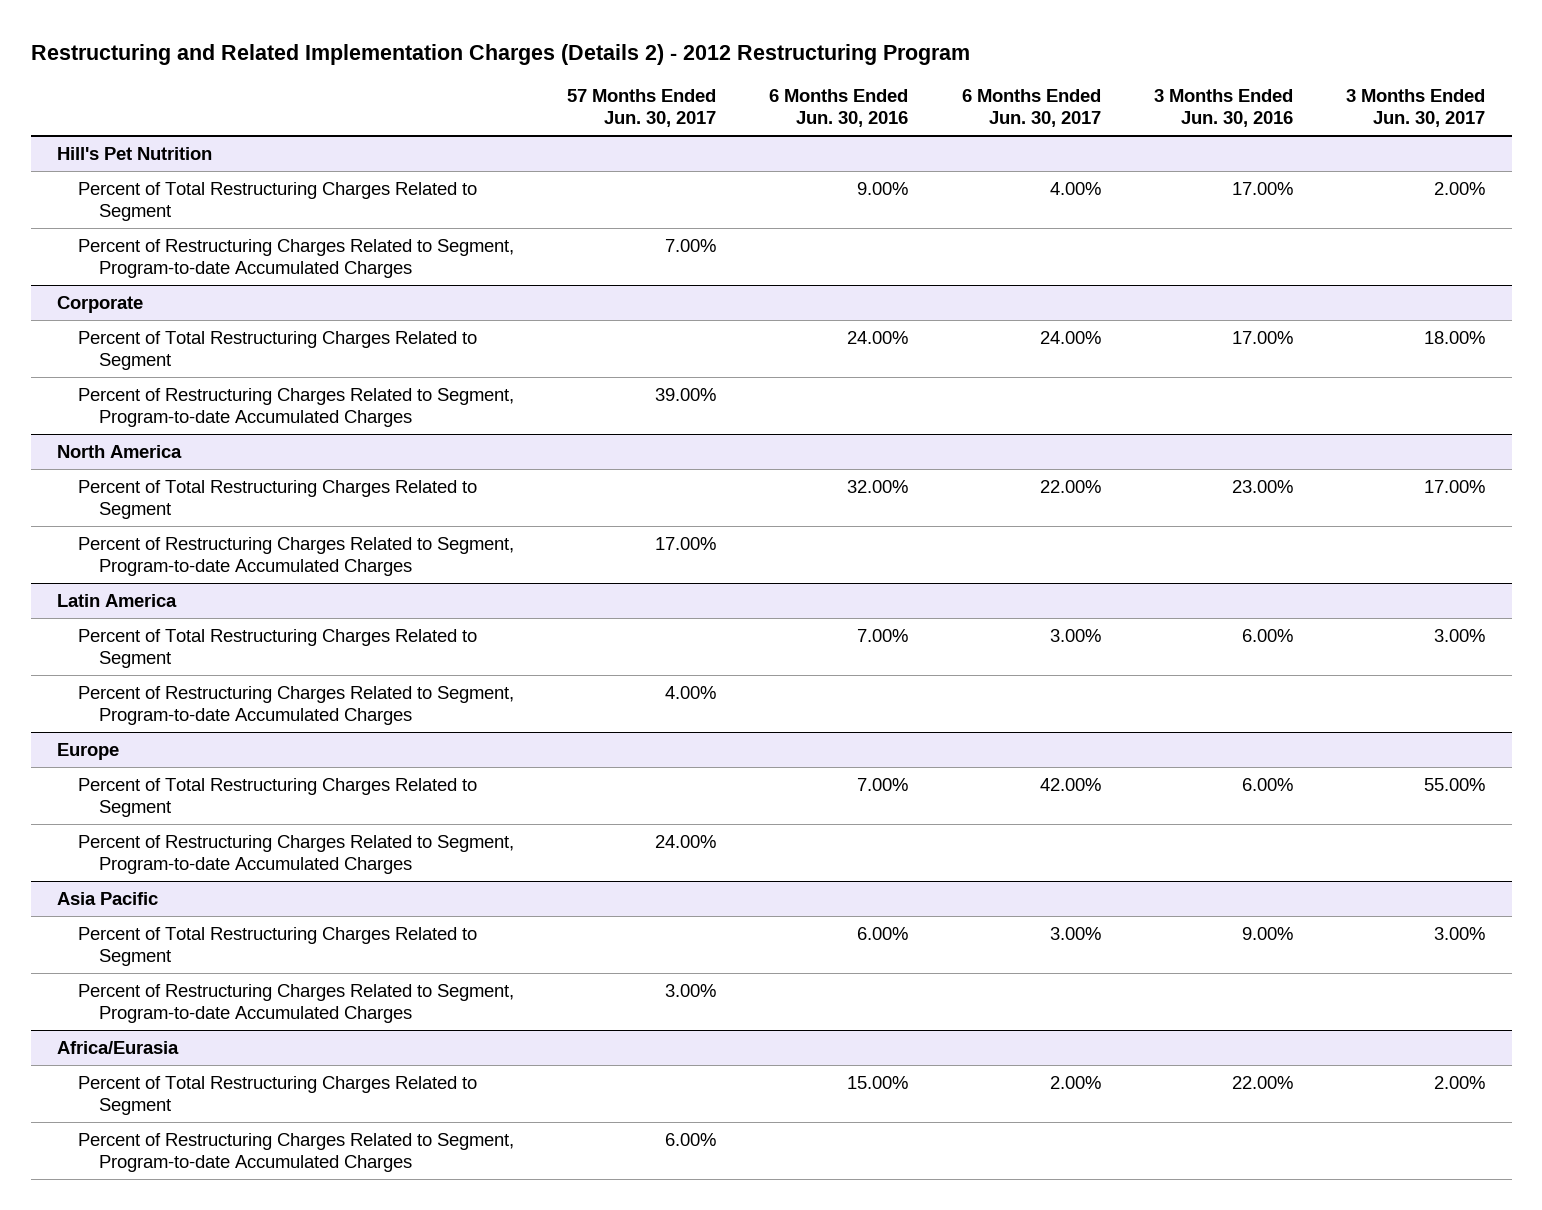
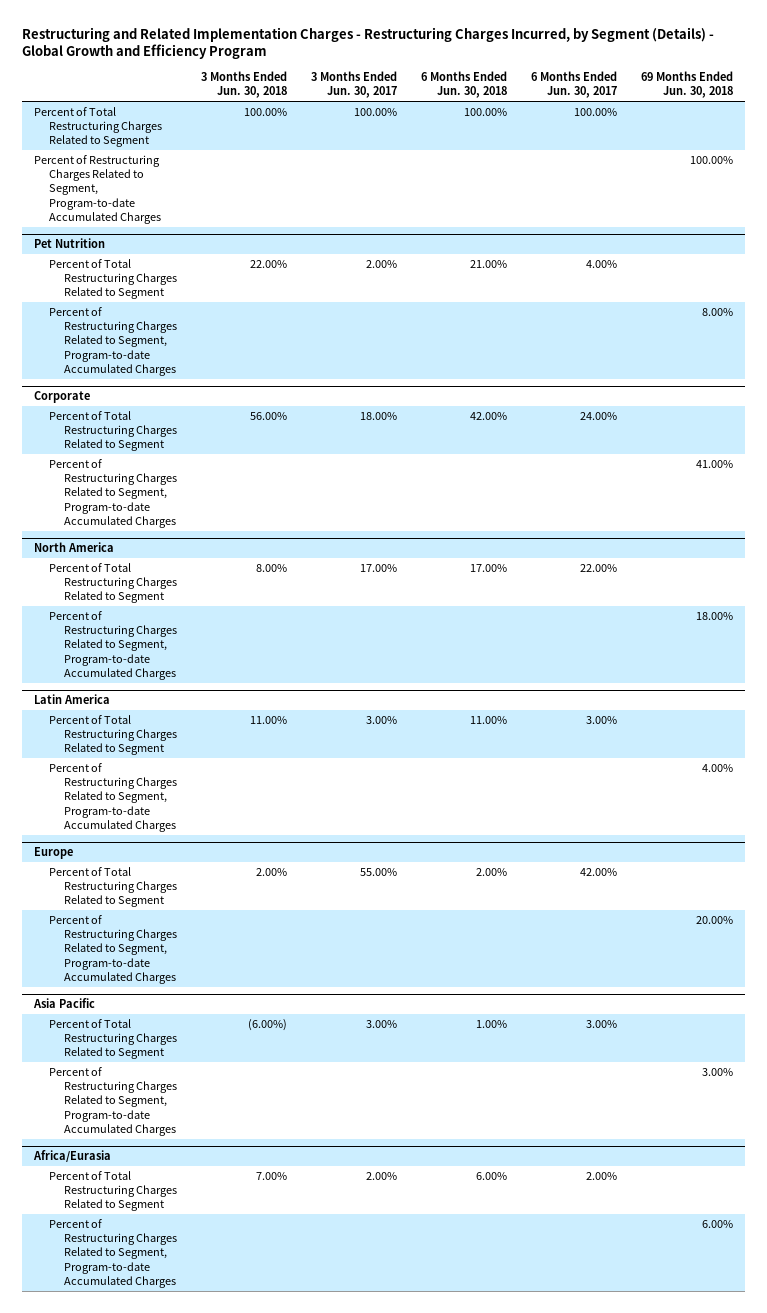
- Restructuring and Related Implementation Charges (Details 2) - 2012 Restructuring Program
+ Restructuring and Related Implementation Charges - Restructuring Charges Incurred, by Segment (Details) - Global Growth and Efficiency Program
- | 57 Months Ended Jun. 30, 2017 | 6 Months Ended Jun. 30, 2016 | 6 Months Ended Jun. 30, 2017 | 3 Months Ended Jun. 30, 2016 | 3 Months Ended Jun. 30, 2017
+ | 3 Months Ended Jun. 30, 2018 | 3 Months Ended Jun. 30, 2017 | 6 Months Ended Jun. 30, 2018 | 6 Months Ended Jun. 30, 2017 | 69 Months Ended Jun. 30, 2018
- Hill's Pet Nutrition
+ Percent of Total Restructuring Charges Related to Segment | 100.00% | 100.00% | 100.00% | 100.00% |
+ Percent of Restructuring Charges Related to Segment, Program-to-date Accumulated Charges | | | | | 100.00%
+ Pet Nutrition

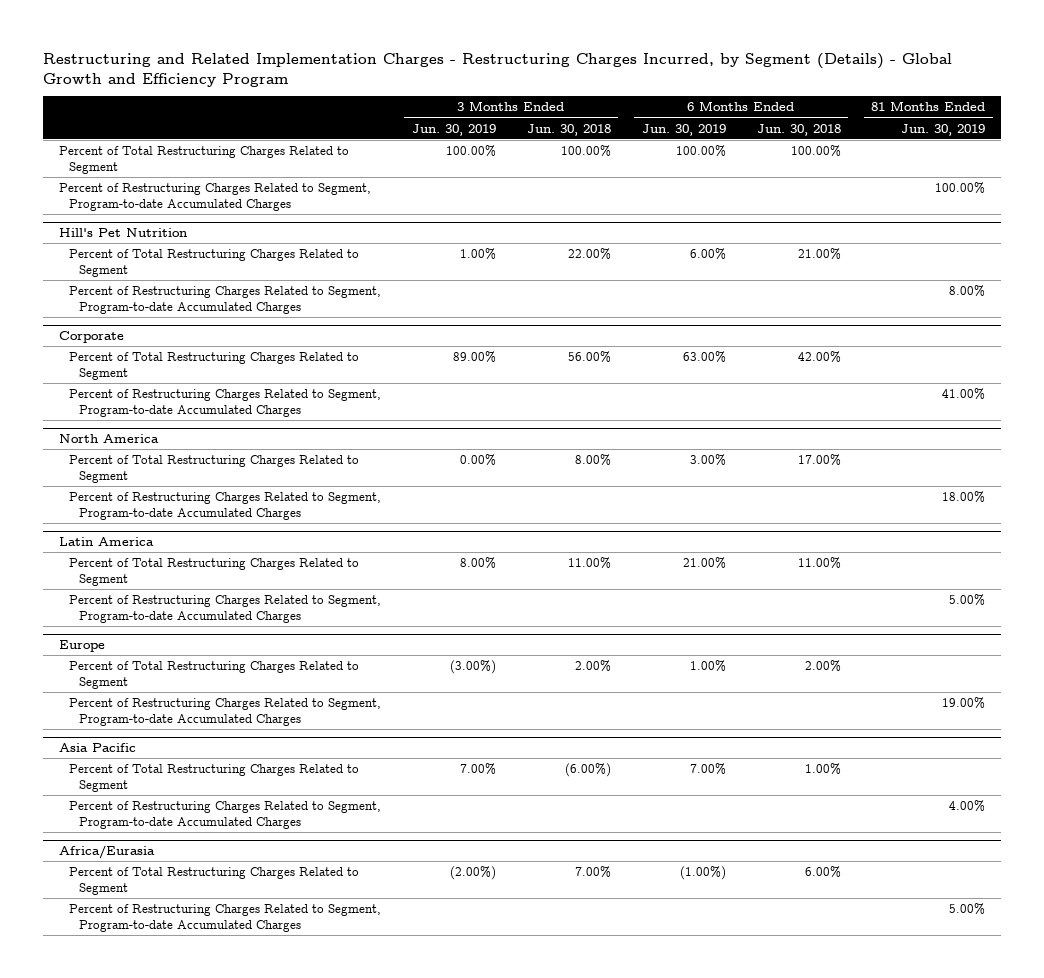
- | 3 Months Ended Jun. 30, 2018 | 3 Months Ended Jun. 30, 2017 | 6 Months Ended Jun. 30, 2018 | 6 Months Ended Jun. 30, 2017 | 69 Months Ended Jun. 30, 2018
+ | 3 Months Ended Jun. 30, 2019 | 3 Months Ended Jun. 30, 2018 | 6 Months Ended Jun. 30, 2019 | 6 Months Ended Jun. 30, 2018 | 81 Months Ended Jun. 30, 2019
- Pet Nutrition
+ Hill's Pet Nutrition

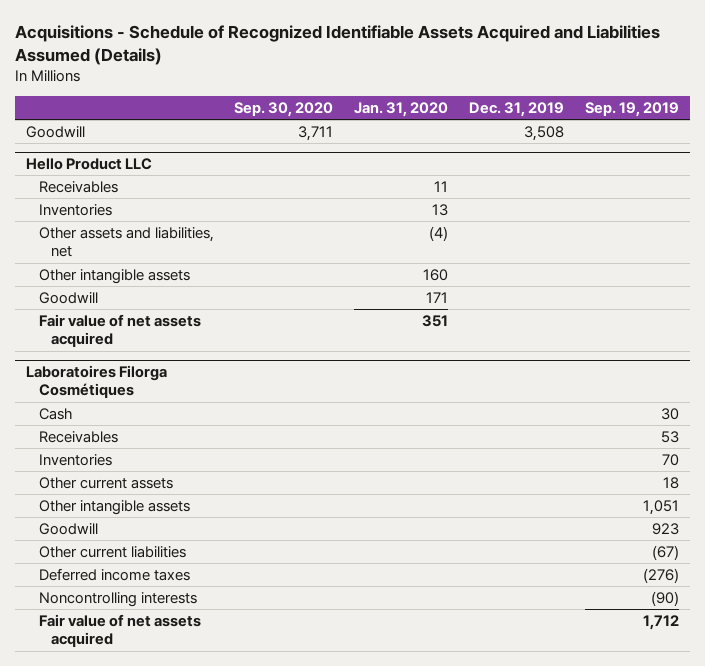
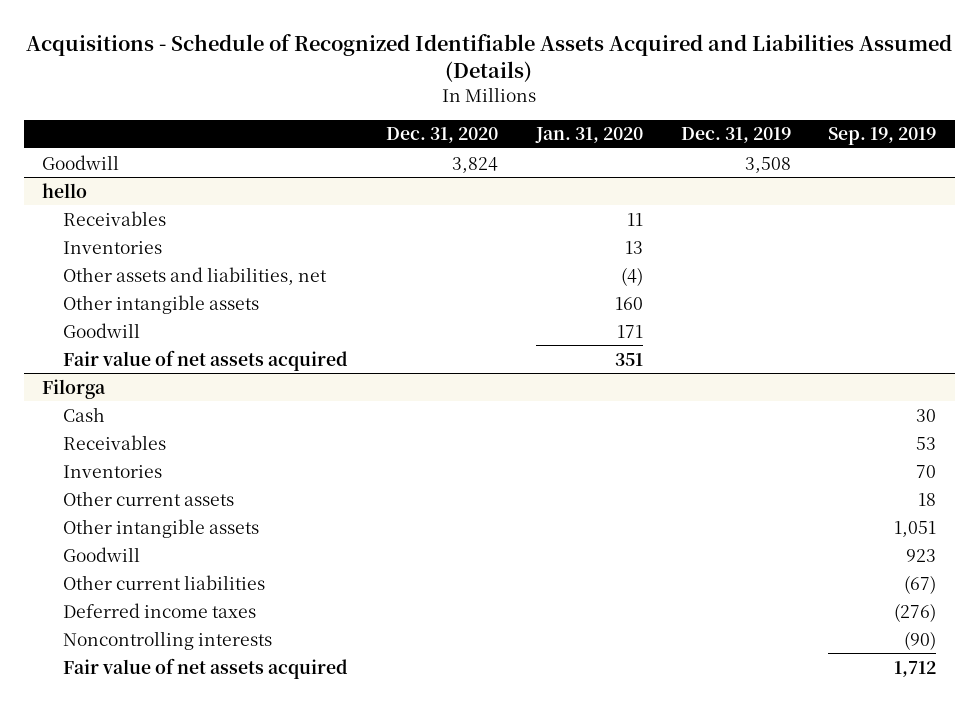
- | Sep. 30, 2020 | Jan. 31, 2020 | Dec. 31, 2019 | Sep. 19, 2019
+ | Dec. 31, 2020 | Jan. 31, 2020 | Dec. 31, 2019 | Sep. 19, 2019
- Hello Product LLC
+ hello
- Laboratoires Filorga Cosmétiques
+ Filorga

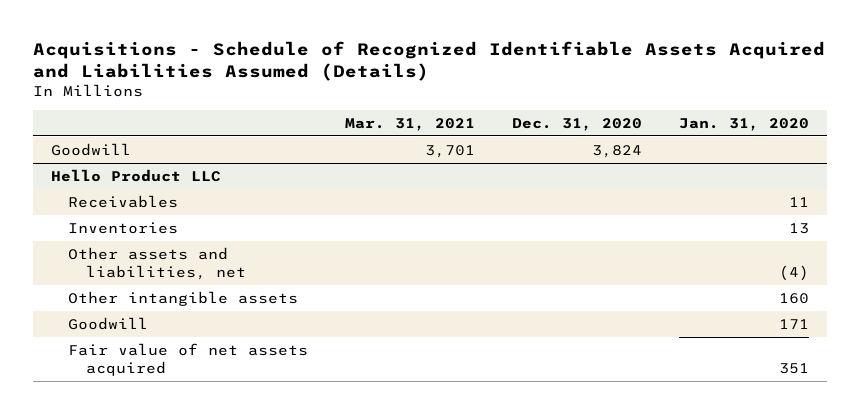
- | Dec. 31, 2020 | Jan. 31, 2020 | Dec. 31, 2019 | Sep. 19, 2019
+ | Mar. 31, 2021 | Dec. 31, 2020 | Jan. 31, 2020
- hello
+ Hello Product LLC
- Filorga
- Cash | | | | 30
- Receivables | | | | 53
- Inventories | | | | 70
- Other current assets | | | | 18
- Other intangible assets | | | | 1,051
- Goodwill | | | | 923
- Other current liabilities | | | | (67)
- Deferred income taxes | | | | (276)
- Noncontrolling interests | | | | (90)
- Fair value of net assets acquired | | | | 1,712

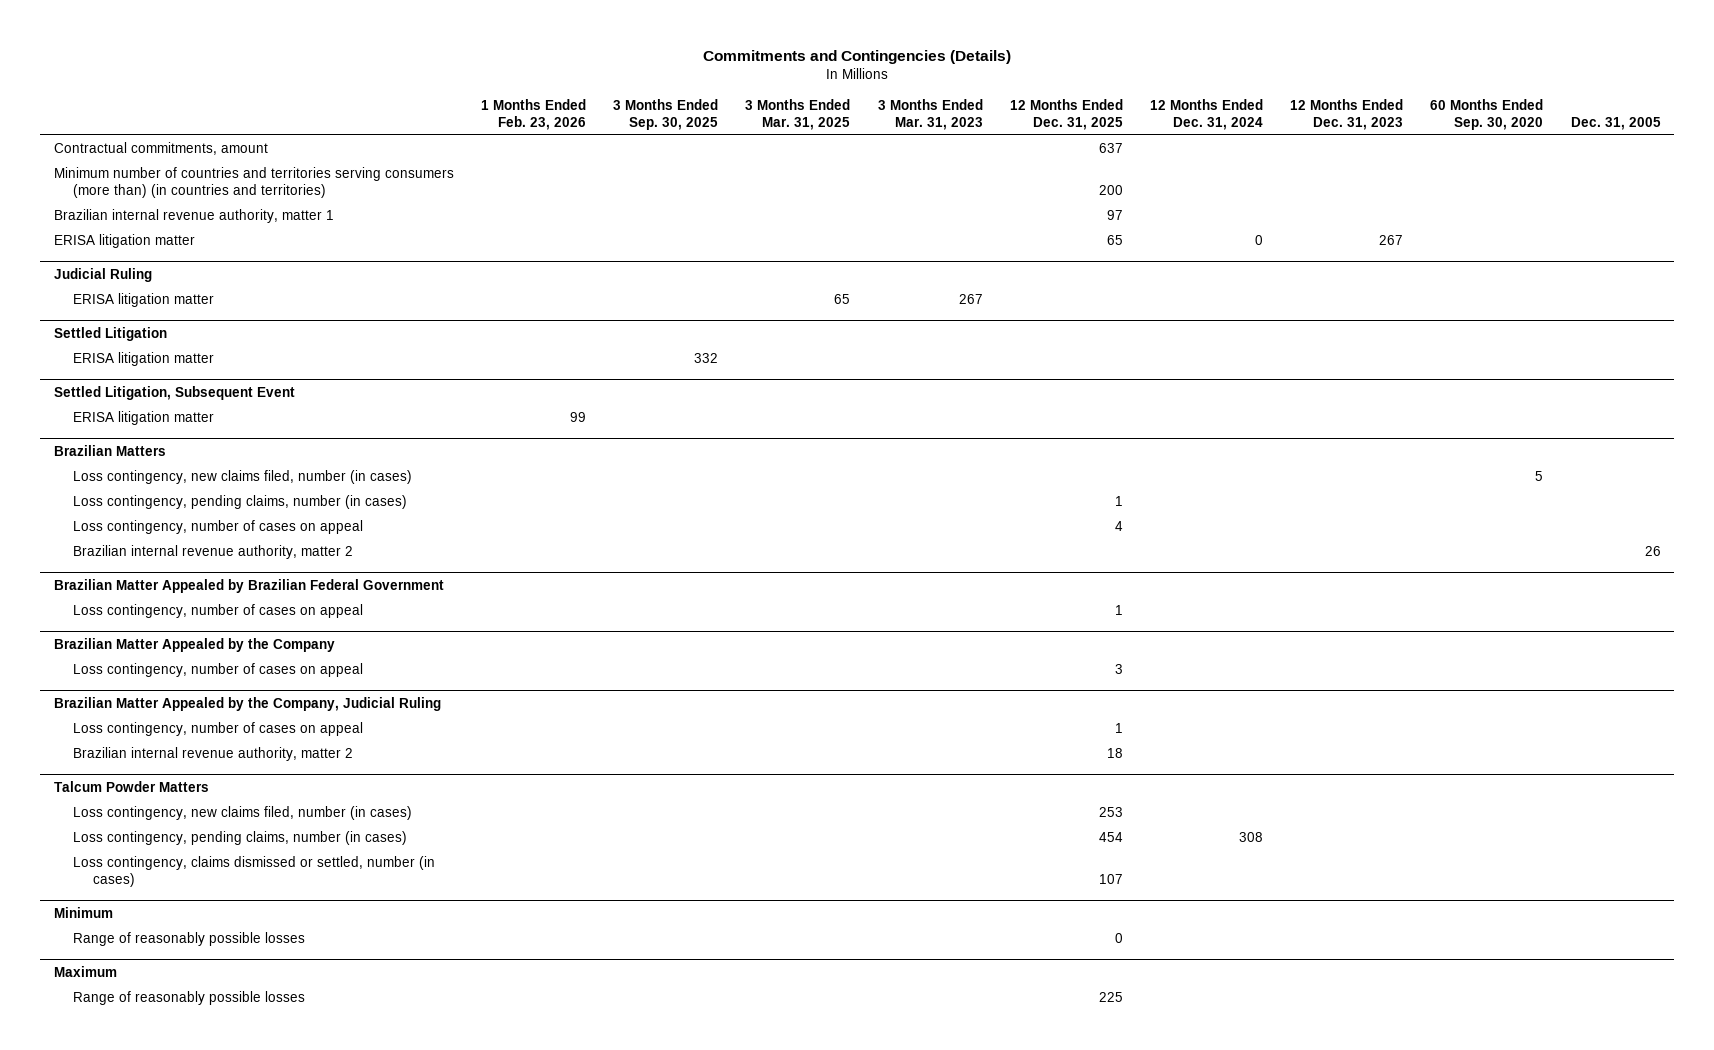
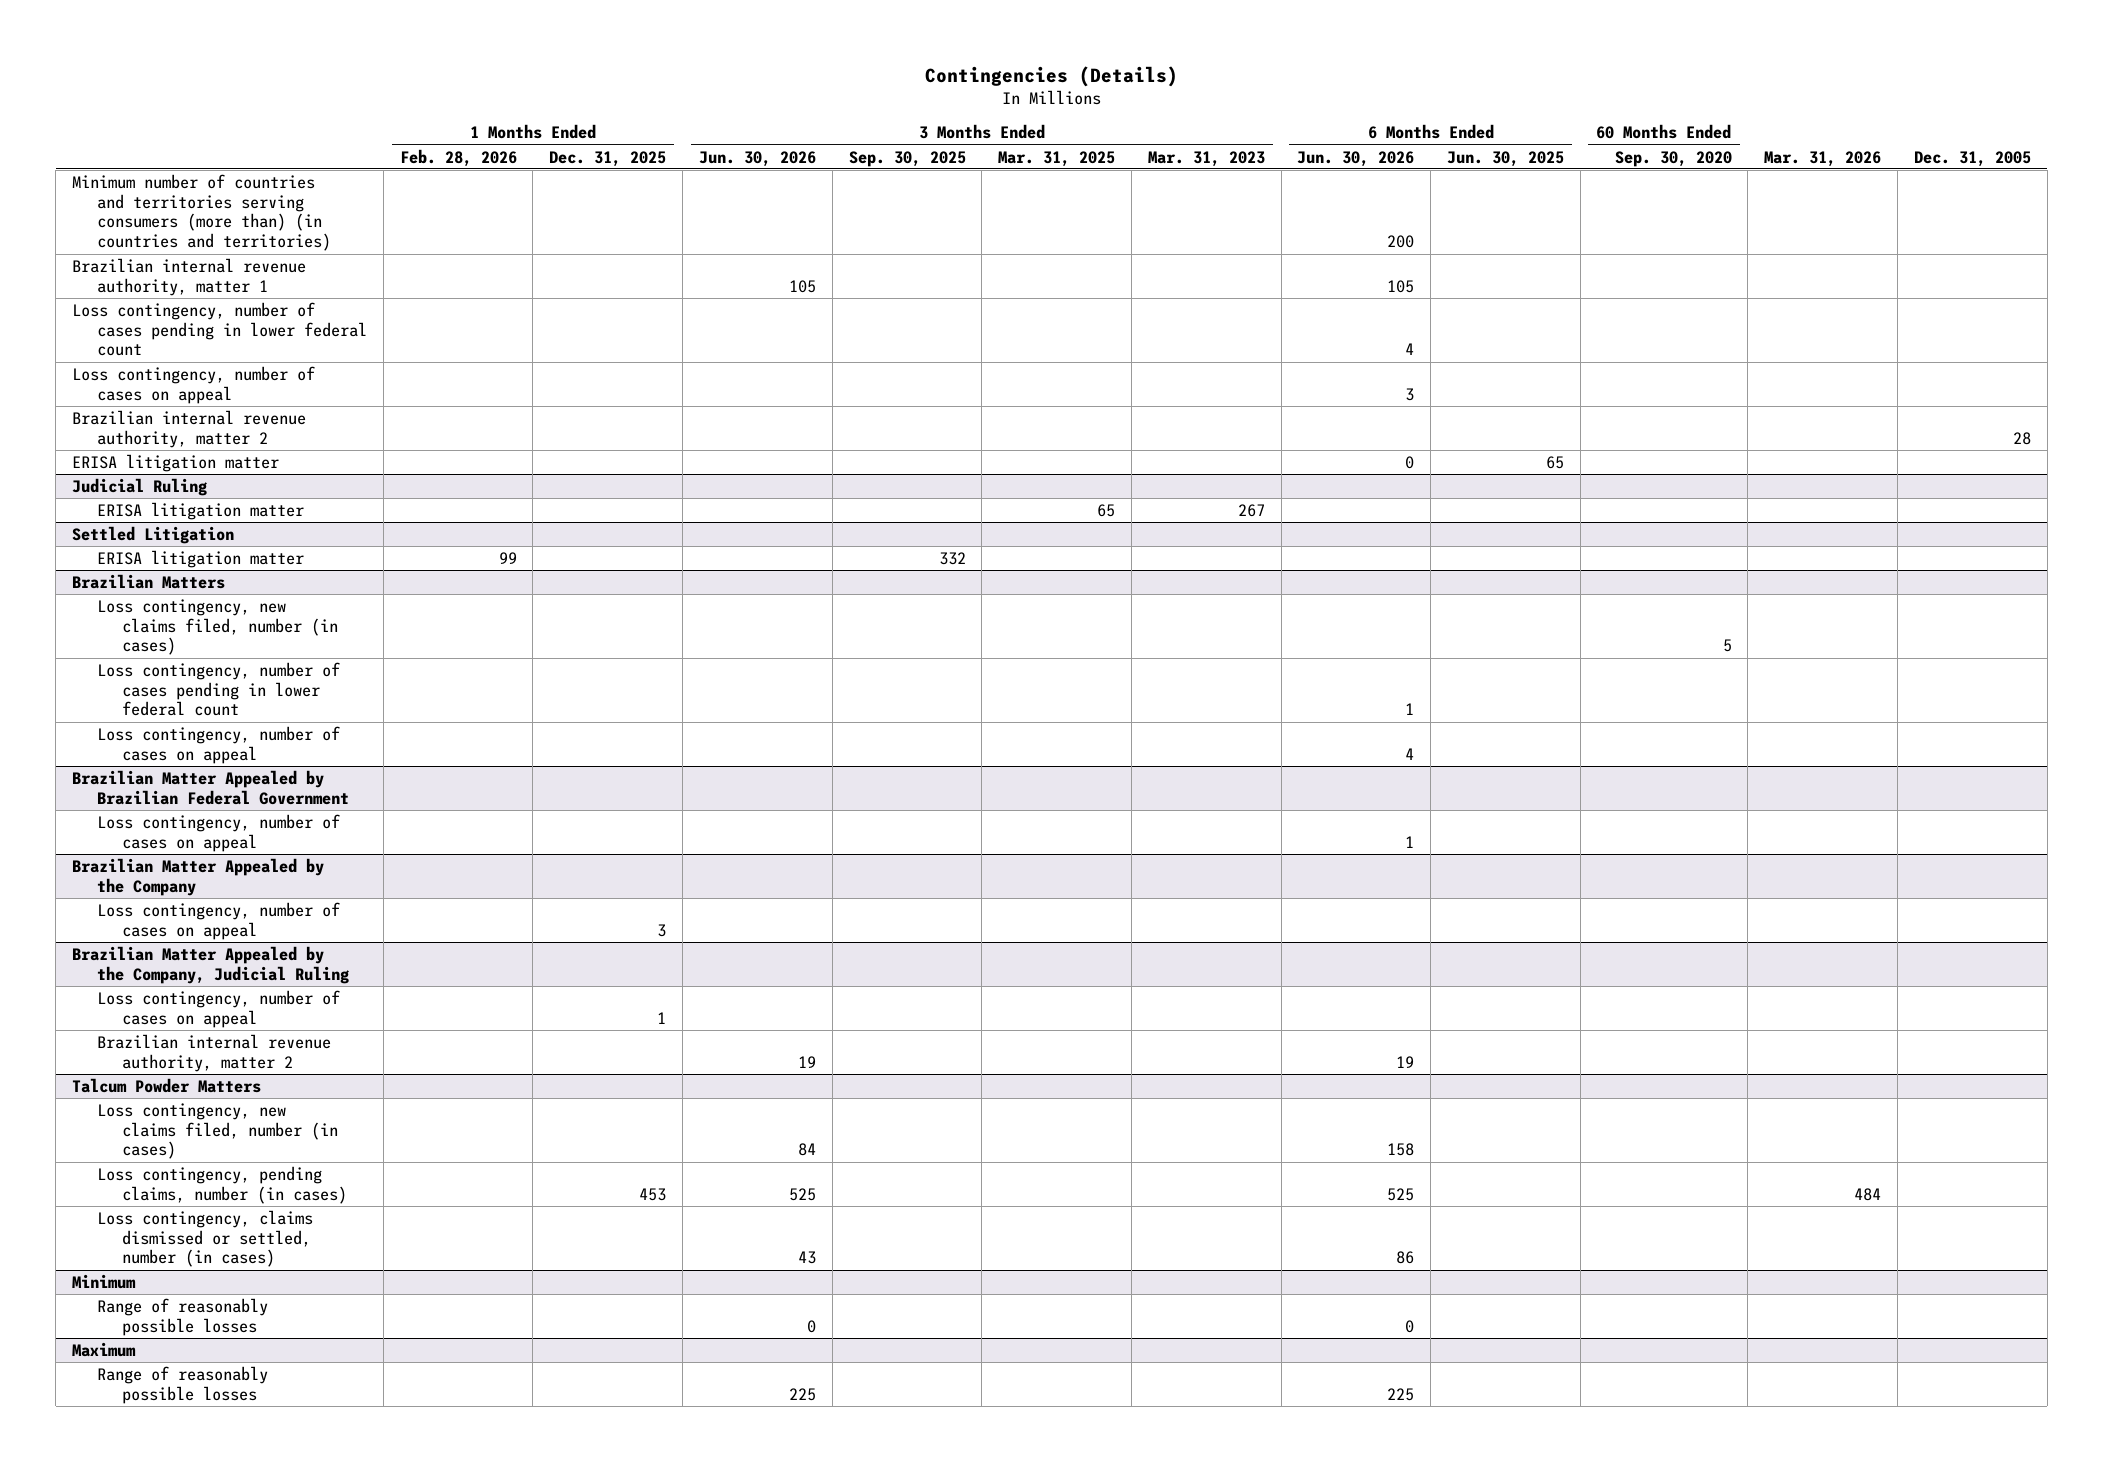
- Commitments and Contingencies (Details)
+ Contingencies (Details)
- | 1 Months Ended Feb. 23, 2026 | 3 Months Ended Sep. 30, 2025 | 3 Months Ended Mar. 31, 2025 | 3 Months Ended Mar. 31, 2023 | 12 Months Ended Dec. 31, 2025 | 12 Months Ended Dec. 31, 2024 | 12 Months Ended Dec. 31, 2023 | 60 Months Ended Sep. 30, 2020 | Dec. 31, 2005
+ | 1 Months Ended Feb. 28, 2026 | 1 Months Ended Dec. 31, 2025 | 3 Months Ended Jun. 30, 2026 | 3 Months Ended Sep. 30, 2025 | 3 Months Ended Mar. 31, 2025 | 3 Months Ended Mar. 31, 2023 | 6 Months Ended Jun. 30, 2026 | 6 Months Ended Jun. 30, 2025 | 60 Months Ended Sep. 30, 2020 | Mar. 31, 2026 | Dec. 31, 2005
- Contractual commitments, amount | | | | | 637 | | | |
+ Loss contingency, number of cases pending in lower federal count | | | | | | | 4 | | | |
+ Loss contingency, number of cases on appeal | | | | | | | 3 | | | |
+ Brazilian internal revenue authority, matter 2 | | | | | | | | | | | 28
- Settled Litigation, Subsequent Event
- ERISA litigation matter | 99 | | | | | | | |
@ Brazilian Matters
- Loss contingency, pending claims, number (in cases) | | | | | 1 | | | |
+ Loss contingency, number of cases pending in lower federal count | | | | | | | 1 | | | |
- Brazilian internal revenue authority, matter 2 | | | | | | | | | 26

